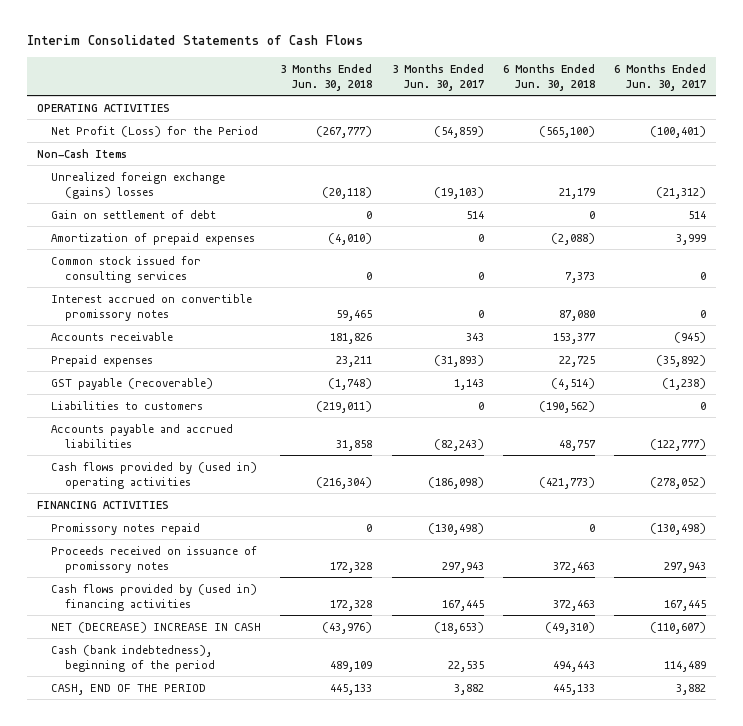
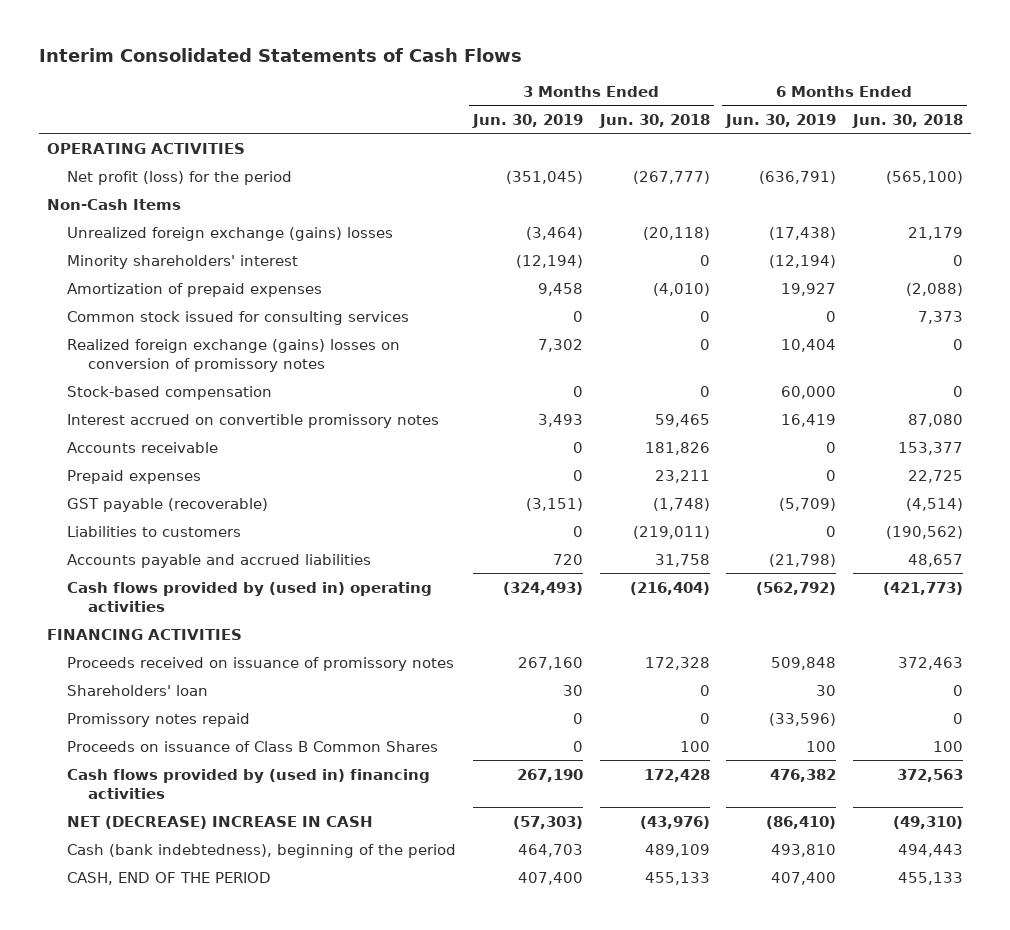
- | 3 Months Ended Jun. 30, 2018 | 3 Months Ended Jun. 30, 2017 | 6 Months Ended Jun. 30, 2018 | 6 Months Ended Jun. 30, 2017
+ | 3 Months Ended Jun. 30, 2019 | 3 Months Ended Jun. 30, 2018 | 6 Months Ended Jun. 30, 2019 | 6 Months Ended Jun. 30, 2018
- Net Profit (Loss) for the Period | (267,777) | (54,859) | (565,100) | (100,401)
+ Net profit (loss) for the period | (351,045) | (267,777) | (636,791) | (565,100)
- Gain on settlement of debt | 0 | 514 | 0 | 514
+ Minority shareholders' interest | (12,194) | 0 | (12,194) | 0
+ Realized foreign exchange (gains) losses on conversion of promissory notes | 7,302 | 0 | 10,404 | 0
+ Stock-based compensation | 0 | 0 | 60,000 | 0
- Accounts payable and accrued liabilities | 31,858 | (82,243) | 48,757 | (122,777)
- Cash flows provided by (used in) operating activities | (216,304) | (186,098) | (421,773) | (278,052)
+ Accounts payable and accrued liabilities | 720 | 31,758 | (21,798) | 48,657
+ Cash flows provided by (used in) operating activities | (324,493) | (216,404) | (562,792) | (421,773)
- Cash flows provided by (used in) financing activities | 172,328 | 167,445 | 372,463 | 167,445
+ Shareholders' loan | 30 | 0 | 30 | 0
moved down: Promissory notes repaid | 0 | 0 | (33,596) | 0
+ Proceeds on issuance of Class B Common Shares | 0 | 100 | 100 | 100
+ Cash flows provided by (used in) financing activities | 267,190 | 172,428 | 476,382 | 372,563
- CASH, END OF THE PERIOD | 445,133 | 3,882 | 445,133 | 3,882
+ CASH, END OF THE PERIOD | 407,400 | 455,133 | 407,400 | 455,133

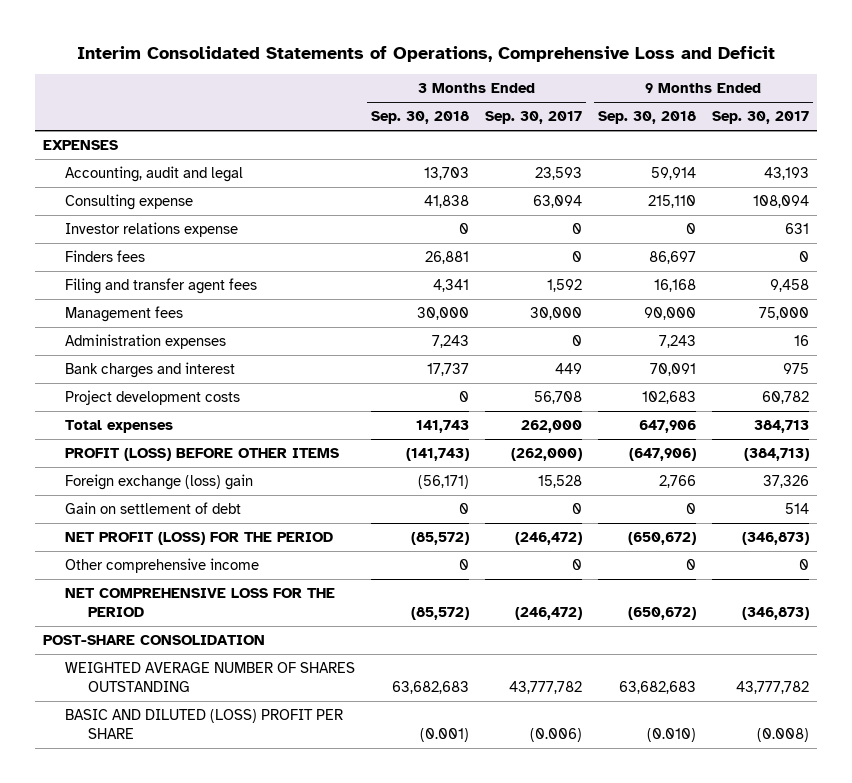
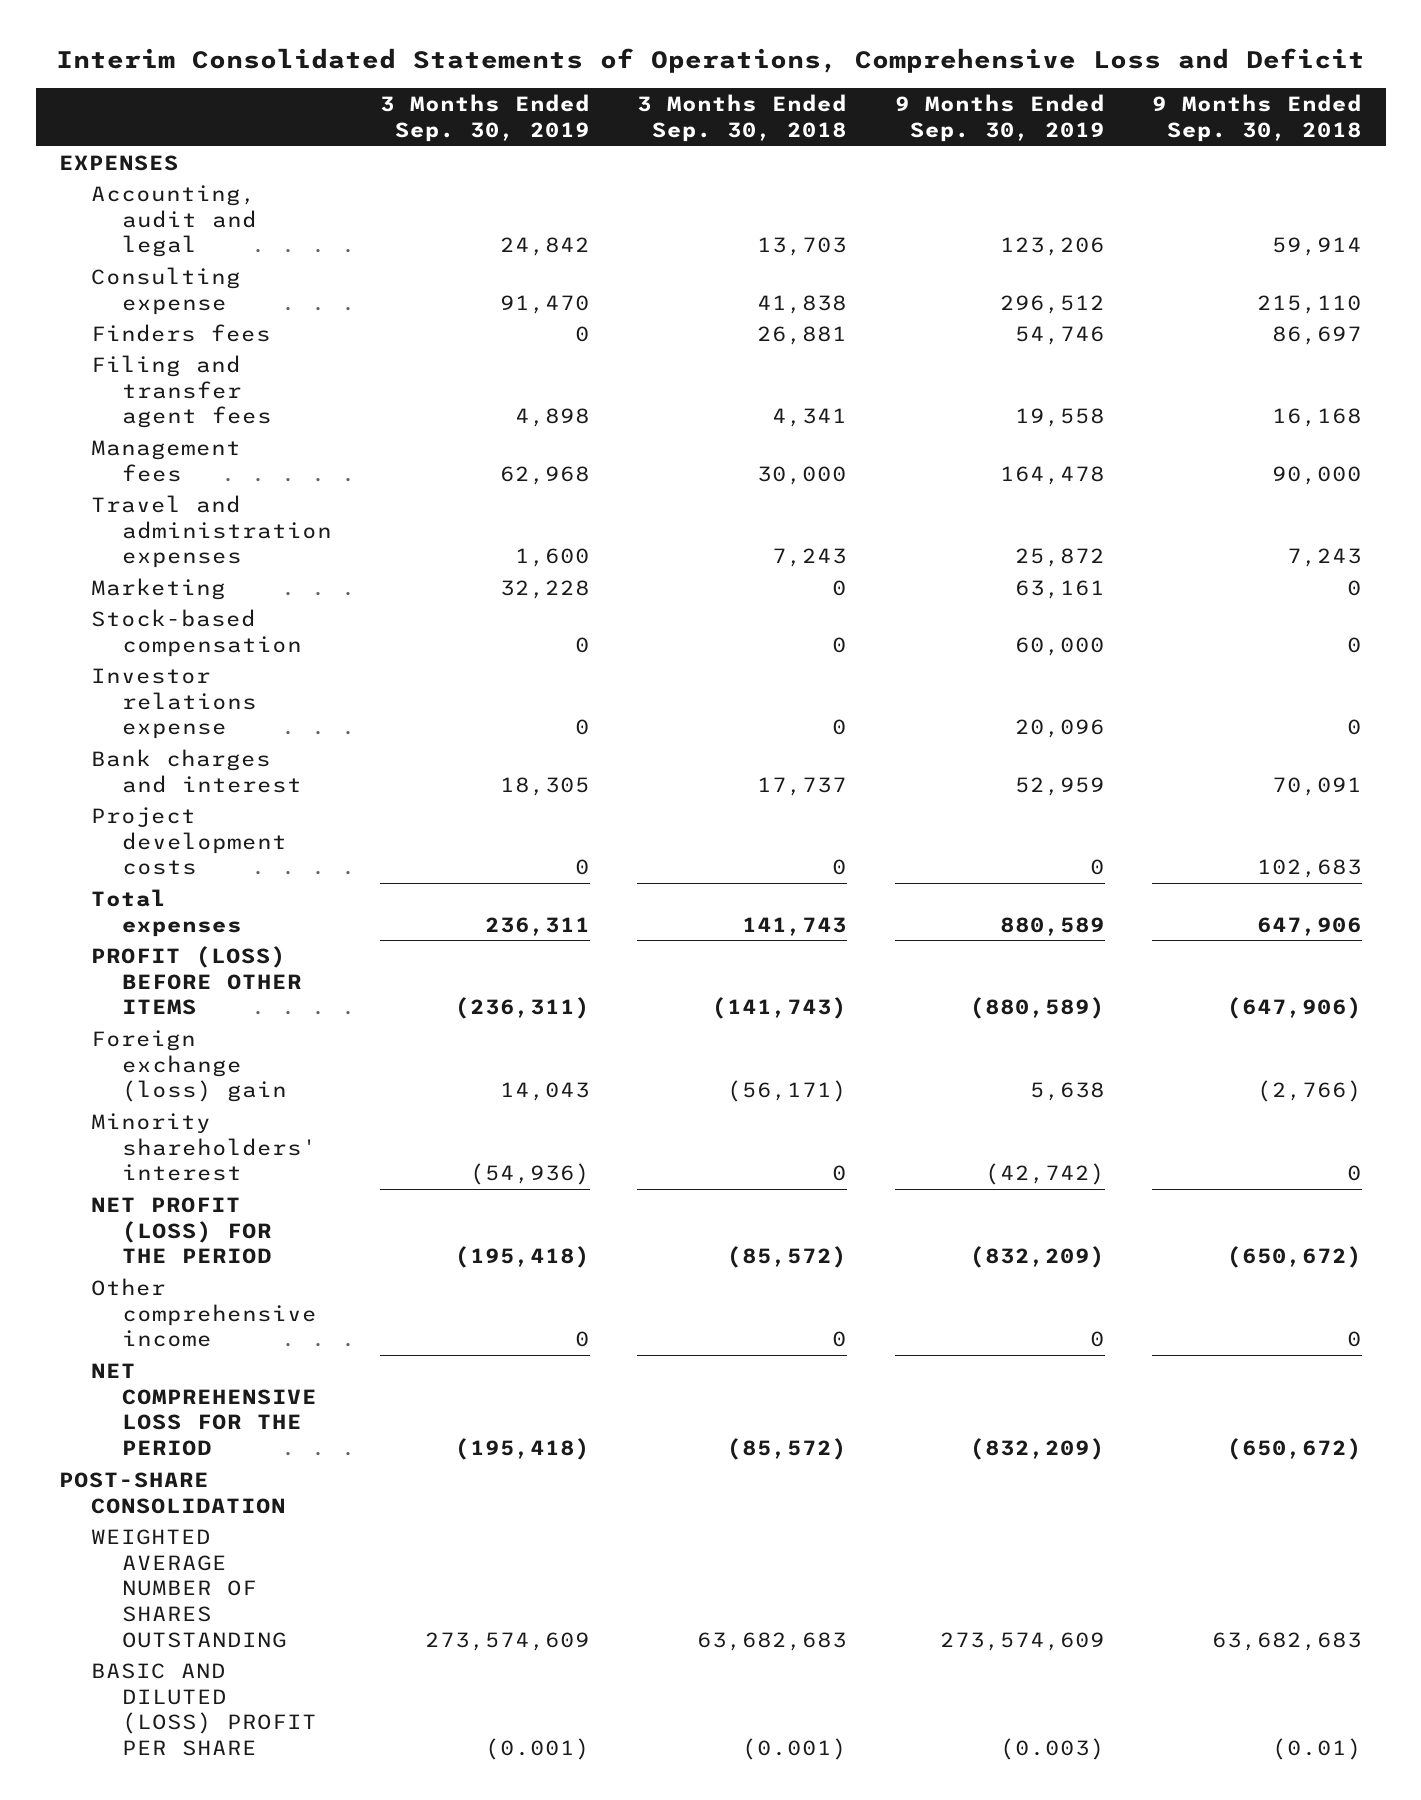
- | 3 Months Ended Sep. 30, 2018 | 3 Months Ended Sep. 30, 2017 | 9 Months Ended Sep. 30, 2018 | 9 Months Ended Sep. 30, 2017
+ | 3 Months Ended Sep. 30, 2019 | 3 Months Ended Sep. 30, 2018 | 9 Months Ended Sep. 30, 2019 | 9 Months Ended Sep. 30, 2018
- Administration expenses | 7,243 | 0 | 7,243 | 16
+ Travel and administration expenses | 1,600 | 7,243 | 25,872 | 7,243
+ Marketing | 32,228 | 0 | 63,161 | 0
+ Stock-based compensation | 0 | 0 | 60,000 | 0
moved down: Investor relations expense | 0 | 0 | 20,096 | 0
- Foreign exchange (loss) gain | (56,171) | 15,528 | 2,766 | 37,326
- Gain on settlement of debt | 0 | 0 | 0 | 514
+ Foreign exchange (loss) gain | 14,043 | (56,171) | 5,638 | (2,766)
+ Minority shareholders' interest | (54,936) | 0 | (42,742) | 0
- BASIC AND DILUTED (LOSS) PROFIT PER SHARE | (0.001) | (0.006) | (0.010) | (0.008)
+ BASIC AND DILUTED (LOSS) PROFIT PER SHARE | (0.001) | (0.001) | (0.003) | (0.01)

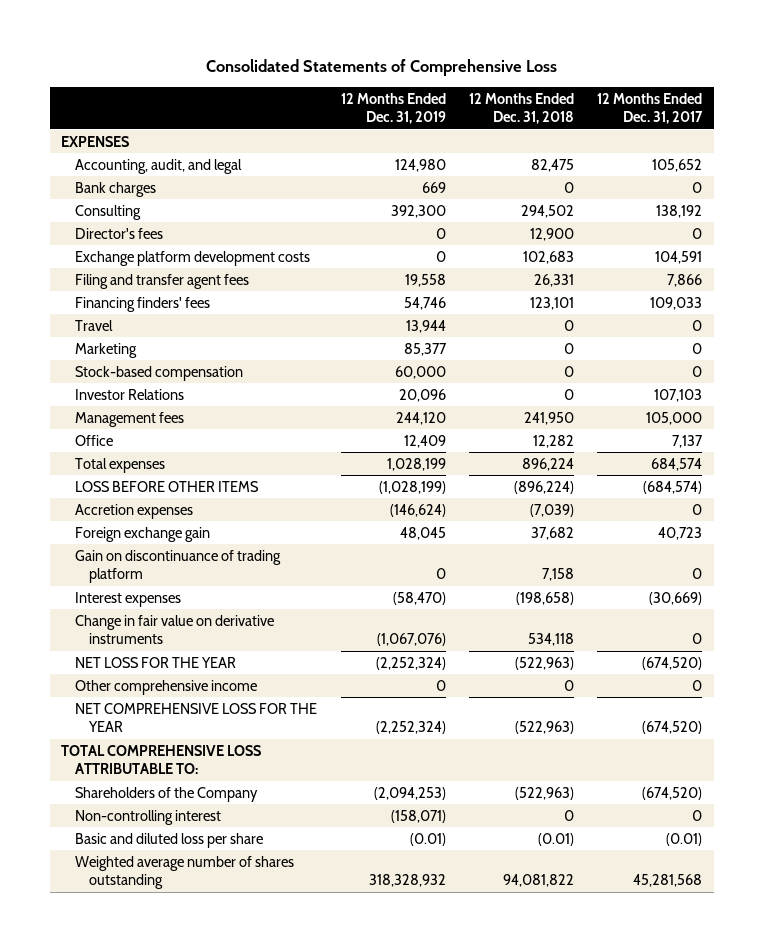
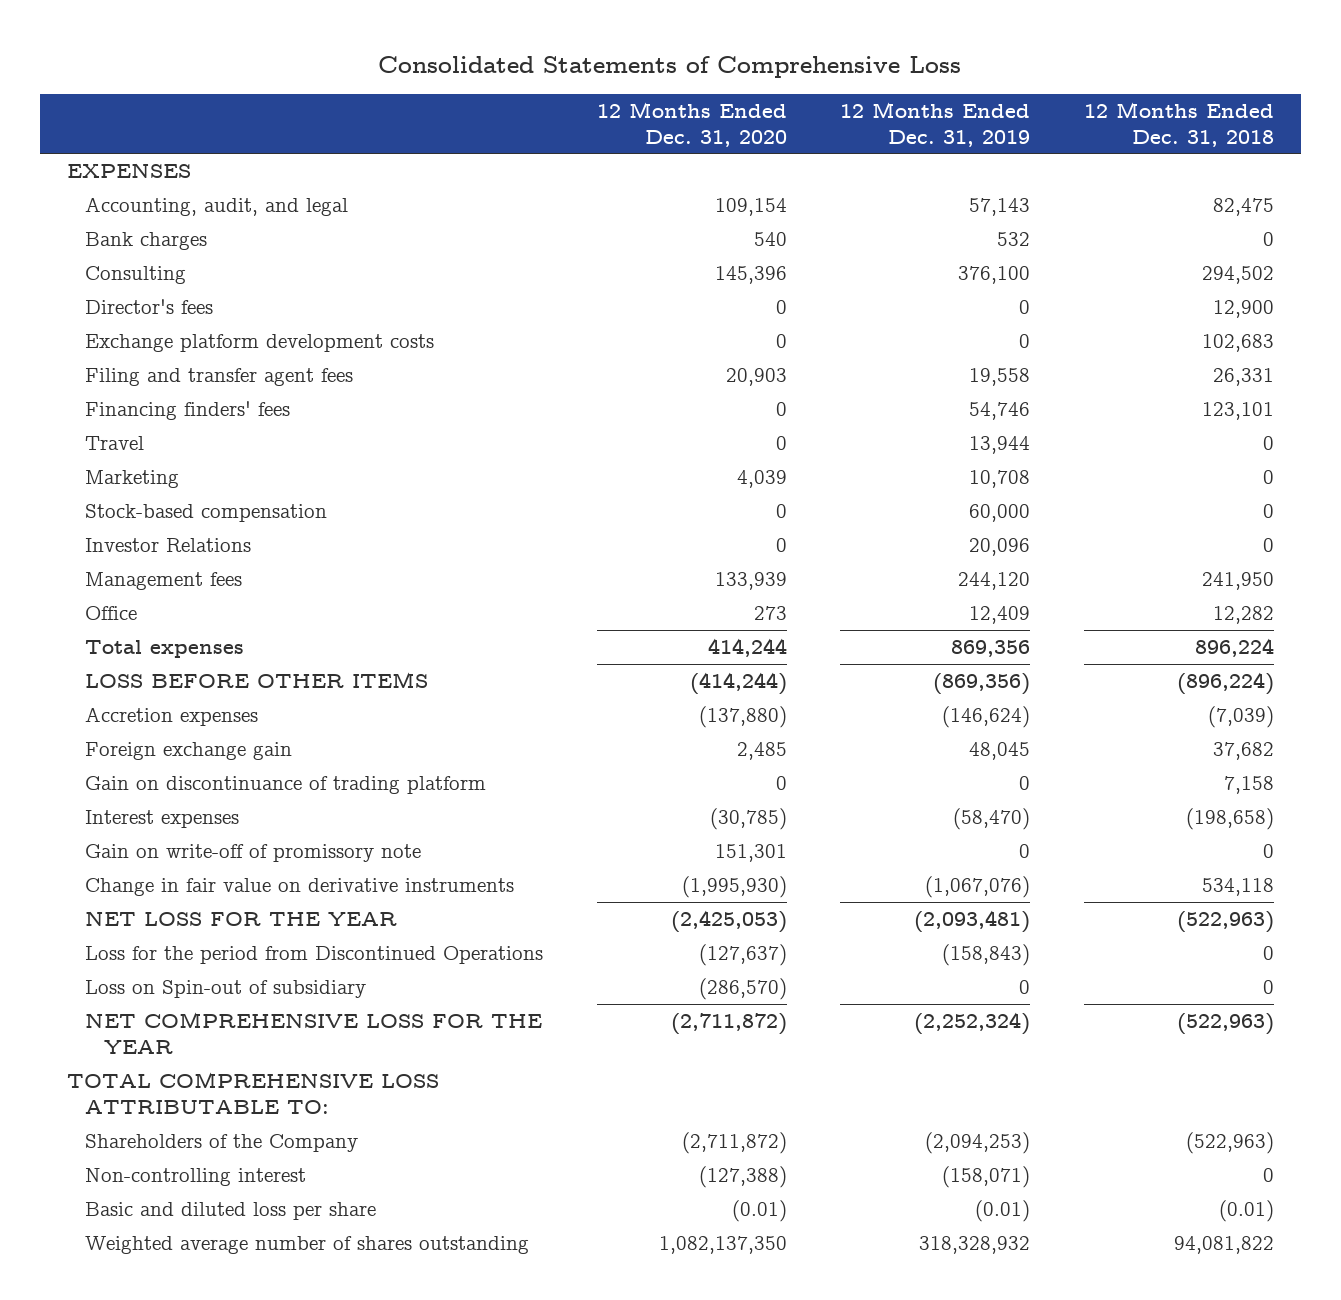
- | 12 Months Ended Dec. 31, 2019 | 12 Months Ended Dec. 31, 2018 | 12 Months Ended Dec. 31, 2017
+ | 12 Months Ended Dec. 31, 2020 | 12 Months Ended Dec. 31, 2019 | 12 Months Ended Dec. 31, 2018
- Accounting, audit, and legal | 124,980 | 82,475 | 105,652
- Bank charges | 669 | 0 | 0
- Consulting | 392,300 | 294,502 | 138,192
+ Accounting, audit, and legal | 109,154 | 57,143 | 82,475
+ Bank charges | 540 | 532 | 0
+ Consulting | 145,396 | 376,100 | 294,502
- Marketing | 85,377 | 0 | 0
+ Marketing | 4,039 | 10,708 | 0
- Total expenses | 1,028,199 | 896,224 | 684,574
- LOSS BEFORE OTHER ITEMS | (1,028,199) | (896,224) | (684,574)
+ Total expenses | 414,244 | 869,356 | 896,224
+ LOSS BEFORE OTHER ITEMS | (414,244) | (869,356) | (896,224)
+ Gain on write-off of promissory note | 151,301 | 0 | 0
- NET LOSS FOR THE YEAR | (2,252,324) | (522,963) | (674,520)
- Other comprehensive income | 0 | 0 | 0
+ NET LOSS FOR THE YEAR | (2,425,053) | (2,093,481) | (522,963)
+ Loss for the period from Discontinued Operations | (127,637) | (158,843) | 0
+ Loss on Spin-out of subsidiary | (286,570) | 0 | 0

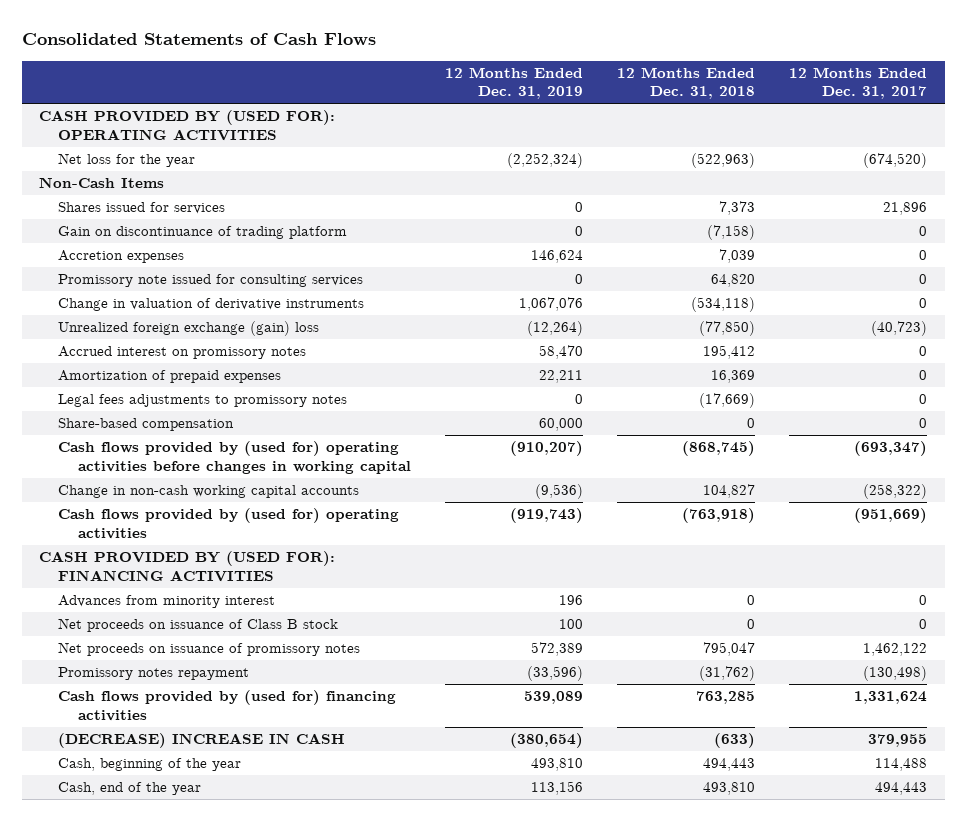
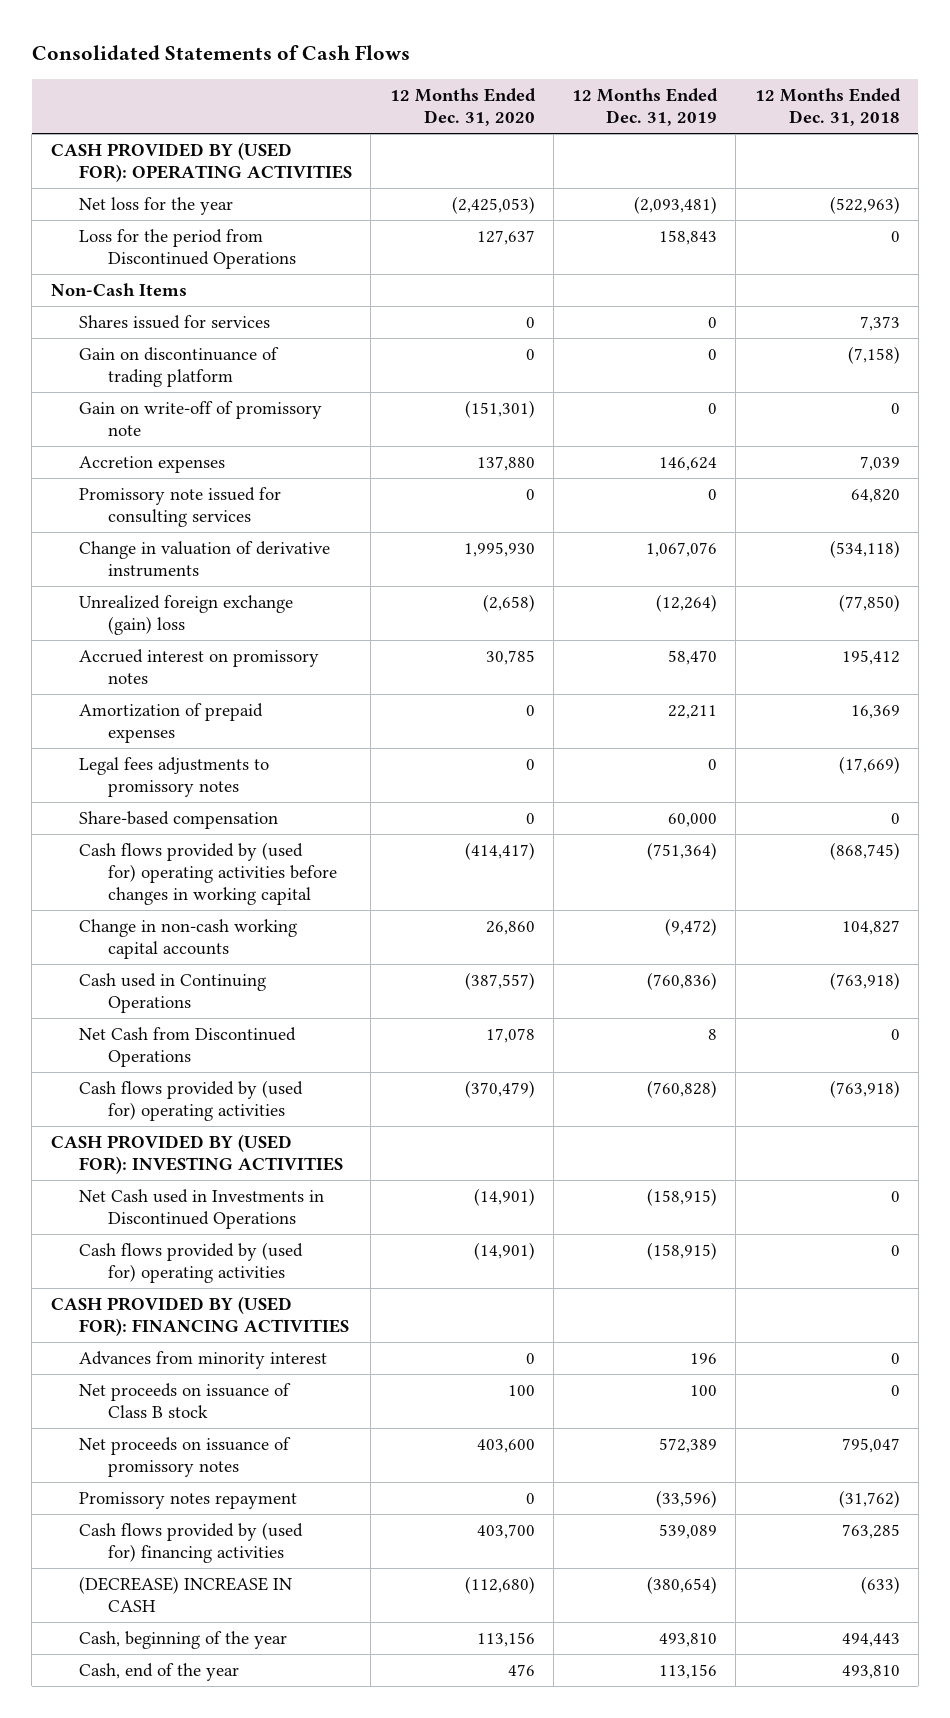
- | 12 Months Ended Dec. 31, 2019 | 12 Months Ended Dec. 31, 2018 | 12 Months Ended Dec. 31, 2017
+ | 12 Months Ended Dec. 31, 2020 | 12 Months Ended Dec. 31, 2019 | 12 Months Ended Dec. 31, 2018
- Net loss for the year | (2,252,324) | (522,963) | (674,520)
+ Net loss for the year | (2,425,053) | (2,093,481) | (522,963)
+ Loss for the period from Discontinued Operations | 127,637 | 158,843 | 0
+ Gain on write-off of promissory note | (151,301) | 0 | 0
- Cash flows provided by (used for) operating activities before changes in working capital | (910,207) | (868,745) | (693,347)
- Change in non-cash working capital accounts | (9,536) | 104,827 | (258,322)
- Cash flows provided by (used for) operating activities | (919,743) | (763,918) | (951,669)
+ Cash flows provided by (used for) operating activities before changes in working capital | (414,417) | (751,364) | (868,745)
+ Change in non-cash working capital accounts | 26,860 | (9,472) | 104,827
+ Cash used in Continuing Operations | (387,557) | (760,836) | (763,918)
+ Net Cash from Discontinued Operations | 17,078 | 8 | 0
+ Cash flows provided by (used for) operating activities | (370,479) | (760,828) | (763,918)
+ CASH PROVIDED BY (USED FOR): INVESTING ACTIVITIES
+ Net Cash used in Investments in Discontinued Operations | (14,901) | (158,915) | 0
+ Cash flows provided by (used for) operating activities | (14,901) | (158,915) | 0

